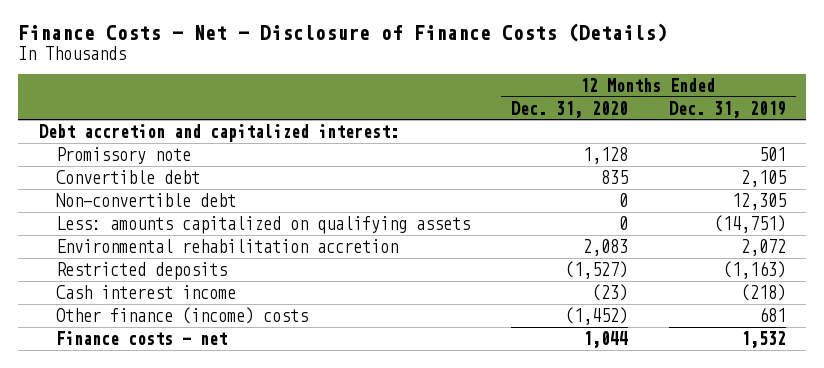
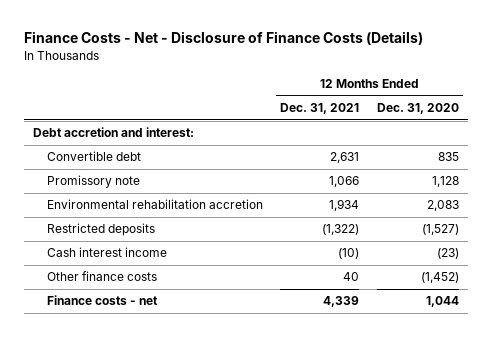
- | 12 Months Ended Dec. 31, 2020 | 12 Months Ended Dec. 31, 2019
+ | 12 Months Ended Dec. 31, 2021 | 12 Months Ended Dec. 31, 2020
- Debt accretion and capitalized interest:
+ Debt accretion and interest:
- Non-convertible debt | 0 | 12,305
- Less: amounts capitalized on qualifying assets | 0 | (14,751)
moved down: Promissory note | 1,066 | 1,128
- Other finance (income) costs | (1,452) | 681
+ Other finance costs | 40 | (1,452)

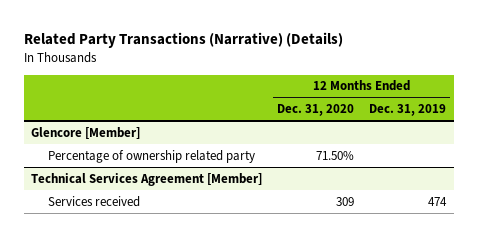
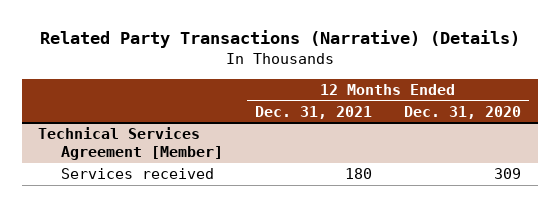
- | 12 Months Ended Dec. 31, 2020 | 12 Months Ended Dec. 31, 2019
+ | 12 Months Ended Dec. 31, 2021 | 12 Months Ended Dec. 31, 2020
- Glencore [Member]
- Percentage of ownership related party | 71.50% |

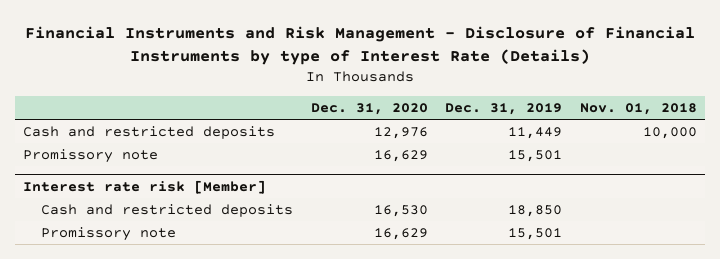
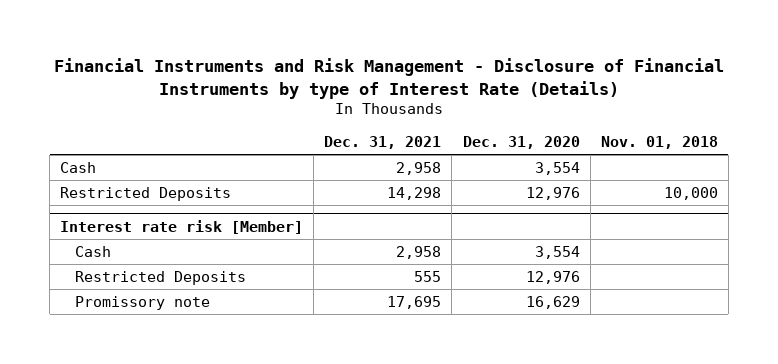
- | Dec. 31, 2020 | Dec. 31, 2019 | Nov. 01, 2018
+ | Dec. 31, 2021 | Dec. 31, 2020 | Nov. 01, 2018
- Cash and restricted deposits | 12,976 | 11,449 | 10,000
- Promissory note | 16,629 | 15,501 |
+ Cash | 2,958 | 3,554 |
+ Restricted Deposits | 14,298 | 12,976 | 10,000
@ Interest rate risk [Member]
- Cash and restricted deposits | 16,530 | 18,850 |
+ Cash | 2,958 | 3,554 |
+ Restricted Deposits | 555 | 12,976 |

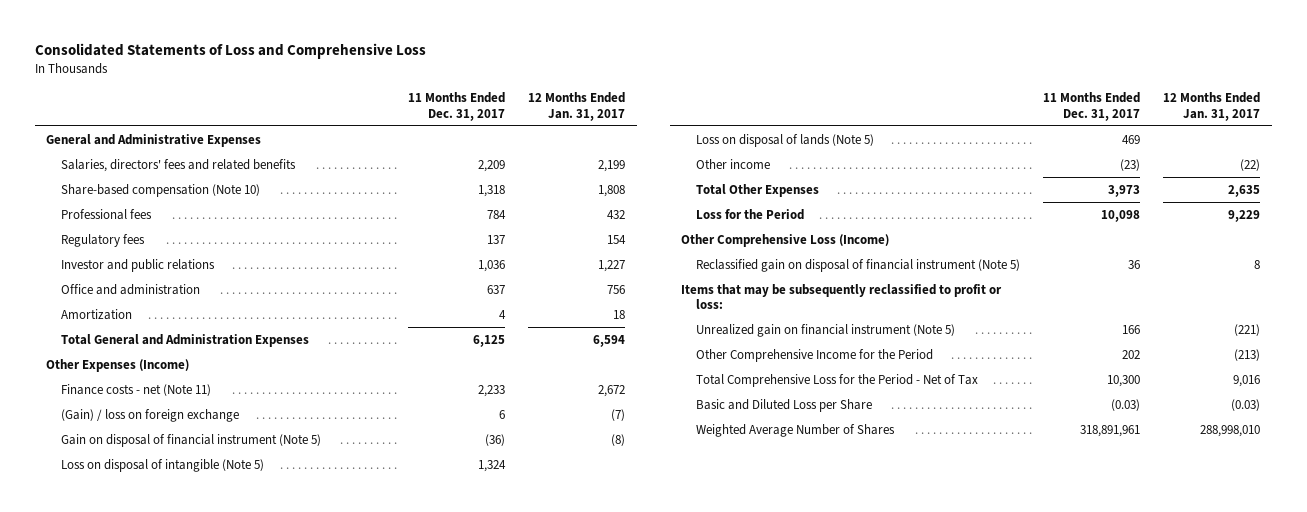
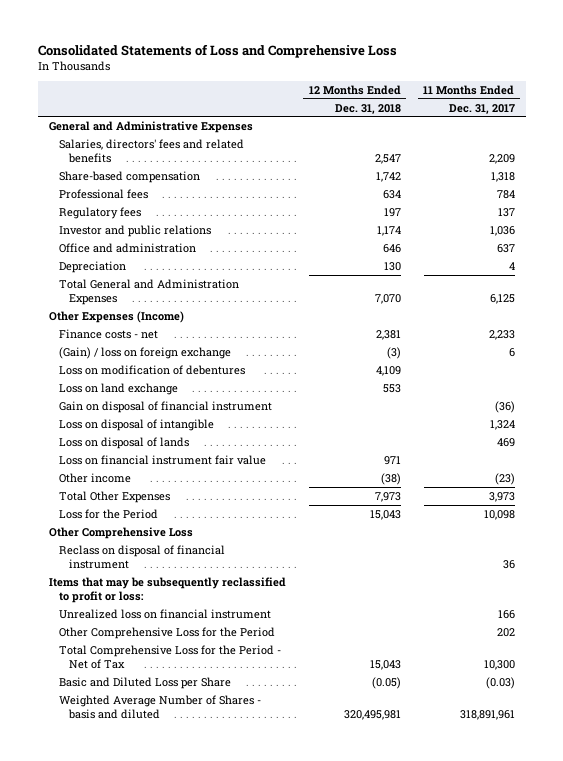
- | 11 Months Ended Dec. 31, 2017 | 12 Months Ended Jan. 31, 2017
+ | 12 Months Ended Dec. 31, 2018 | 11 Months Ended Dec. 31, 2017
- Share-based compensation (Note 10) | 1,318 | 1,808
+ Share-based compensation | 1,742 | 1,318
- Amortization | 4 | 18
+ Depreciation | 130 | 4
- Finance costs - net (Note 11) | 2,233 | 2,672
+ Finance costs - net | 2,381 | 2,233
- Gain on disposal of financial instrument (Note 5) | (36) | (8)
- Loss on disposal of intangible (Note 5) | 1,324 |
- Loss on disposal of lands (Note 5) | 469 |
+ Loss on modification of debentures | 4,109 |
+ Loss on land exchange | 553 |
+ Gain on disposal of financial instrument | | (36)
+ Loss on disposal of intangible | | 1,324
+ Loss on disposal of lands | | 469
+ Loss on financial instrument fair value | 971 |
- Other Comprehensive Loss (Income)
- Reclassified gain on disposal of financial instrument (Note 5) | 36 | 8
+ Other Comprehensive Loss
+ Reclass on disposal of financial instrument | | 36
- Unrealized gain on financial instrument (Note 5) | 166 | (221)
- Other Comprehensive Income for the Period | 202 | (213)
+ Unrealized loss on financial instrument | | 166
+ Other Comprehensive Loss for the Period | | 202
- Weighted Average Number of Shares | 318,891,961 | 288,998,010
+ Weighted Average Number of Shares - basis and diluted | 320,495,981 | 318,891,961

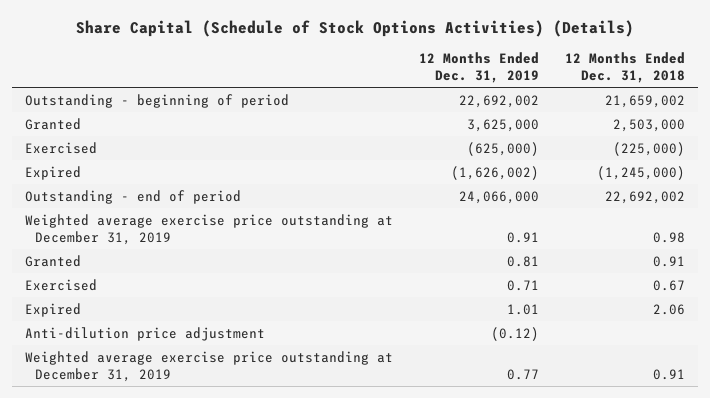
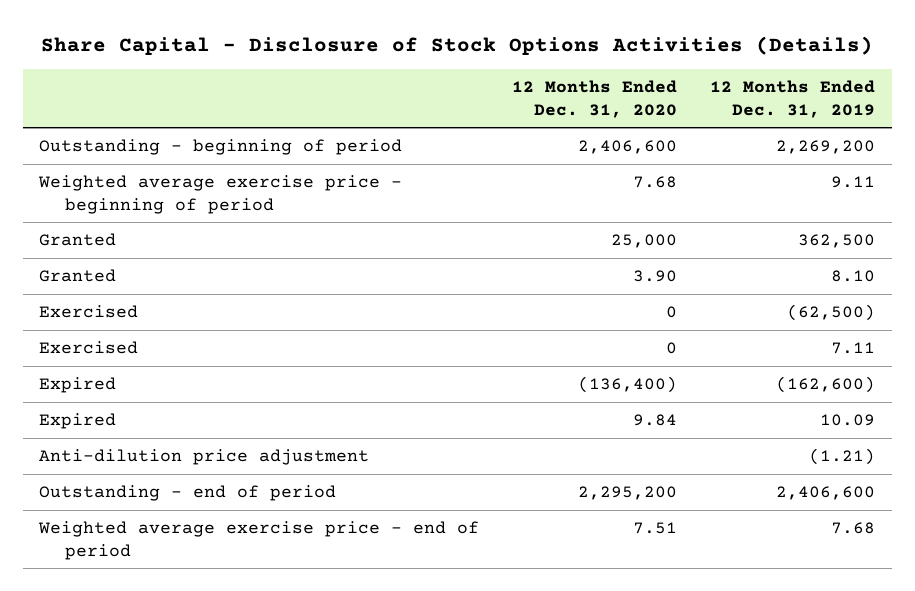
- Share Capital (Schedule of Stock Options Activities) (Details)
+ Share Capital - Disclosure of Stock Options Activities (Details)
- | 12 Months Ended Dec. 31, 2019 | 12 Months Ended Dec. 31, 2018
+ | 12 Months Ended Dec. 31, 2020 | 12 Months Ended Dec. 31, 2019
- Outstanding - beginning of period | 22,692,002 | 21,659,002
- Granted | 3,625,000 | 2,503,000
- Exercised | (625,000) | (225,000)
- Expired | (1,626,002) | (1,245,000)
- Outstanding - end of period | 24,066,000 | 22,692,002
- Weighted average exercise price outstanding at December 31, 2019 | 0.91 | 0.98
- Granted | 0.81 | 0.91
- Exercised | 0.71 | 0.67
- Expired | 1.01 | 2.06
- Anti-dilution price adjustment | (0.12) |
- Weighted average exercise price outstanding at December 31, 2019 | 0.77 | 0.91
+ Outstanding - beginning of period | 2,406,600 | 2,269,200
+ Weighted average exercise price - beginning of period | 7.68 | 9.11
+ Granted | 25,000 | 362,500
+ Granted | 3.90 | 8.10
+ Exercised | 0 | (62,500)
+ Exercised | 0 | 7.11
+ Expired | (136,400) | (162,600)
+ Expired | 9.84 | 10.09
+ Anti-dilution price adjustment | | (1.21)
+ Outstanding - end of period | 2,295,200 | 2,406,600
+ Weighted average exercise price - end of period | 7.51 | 7.68

